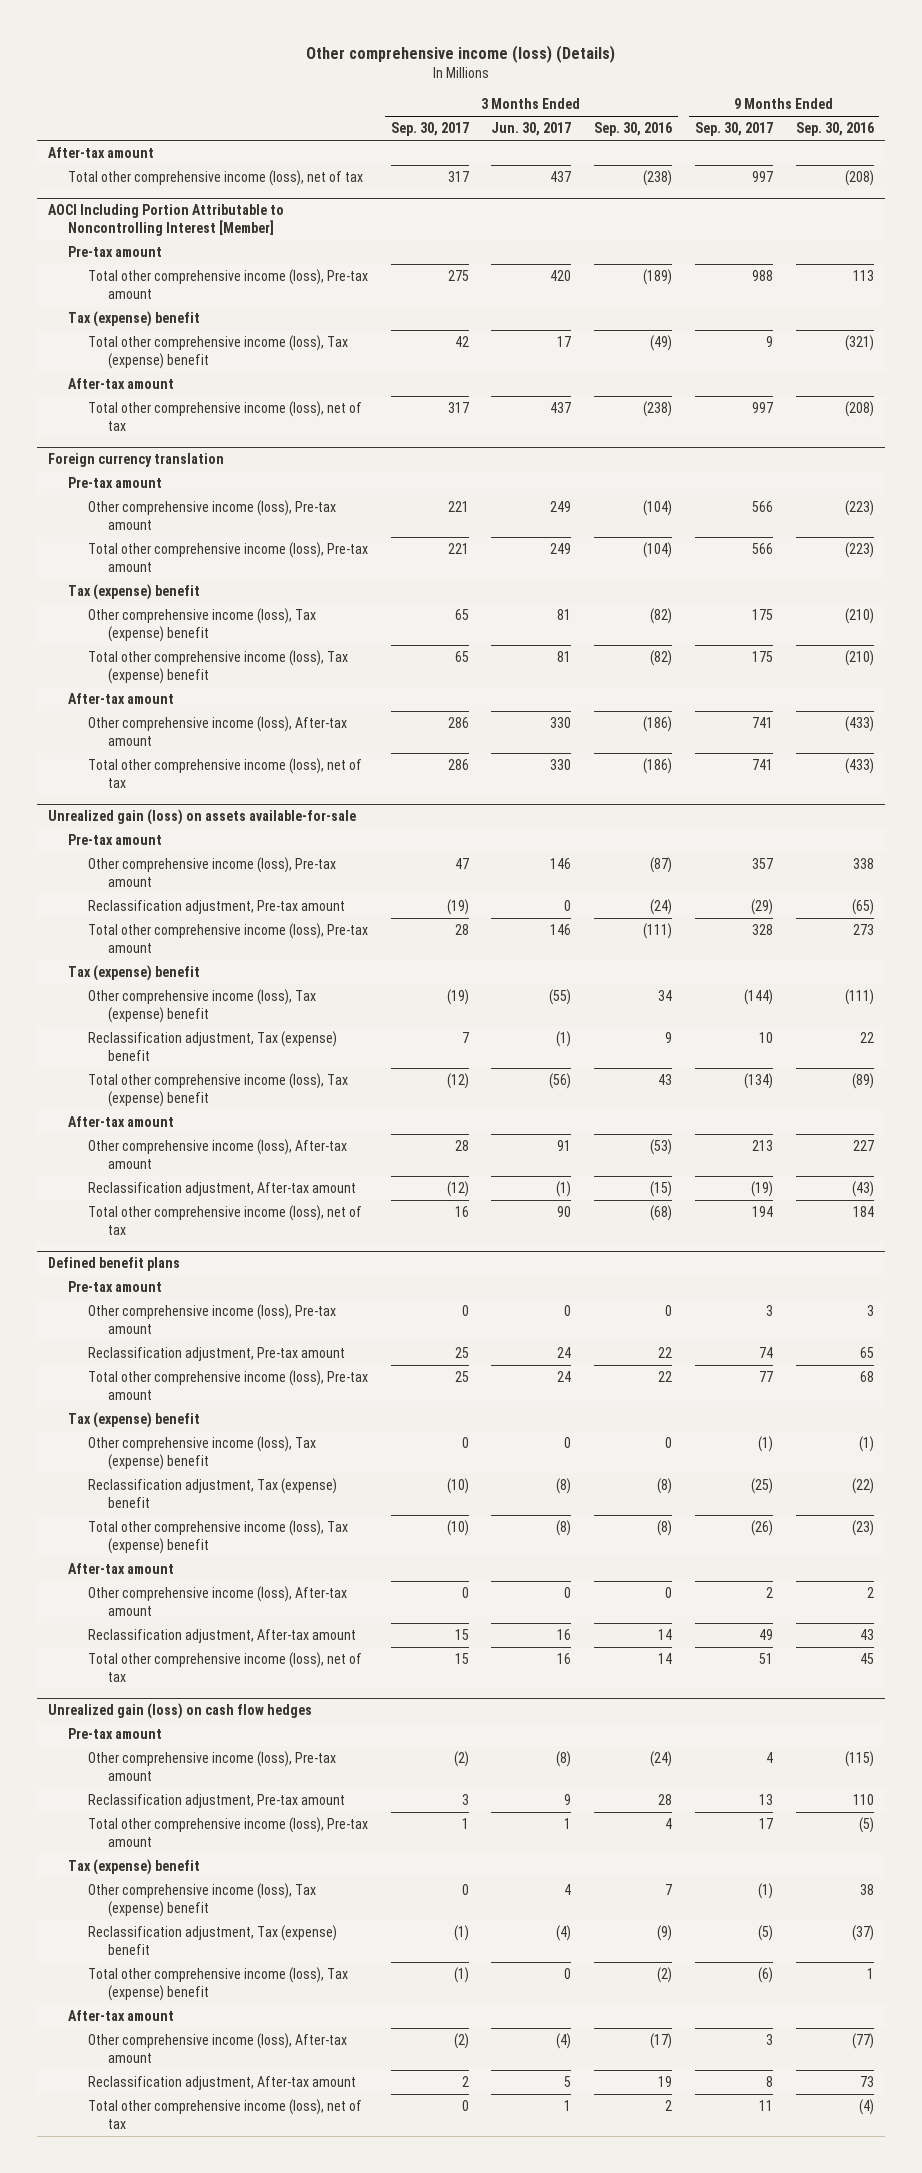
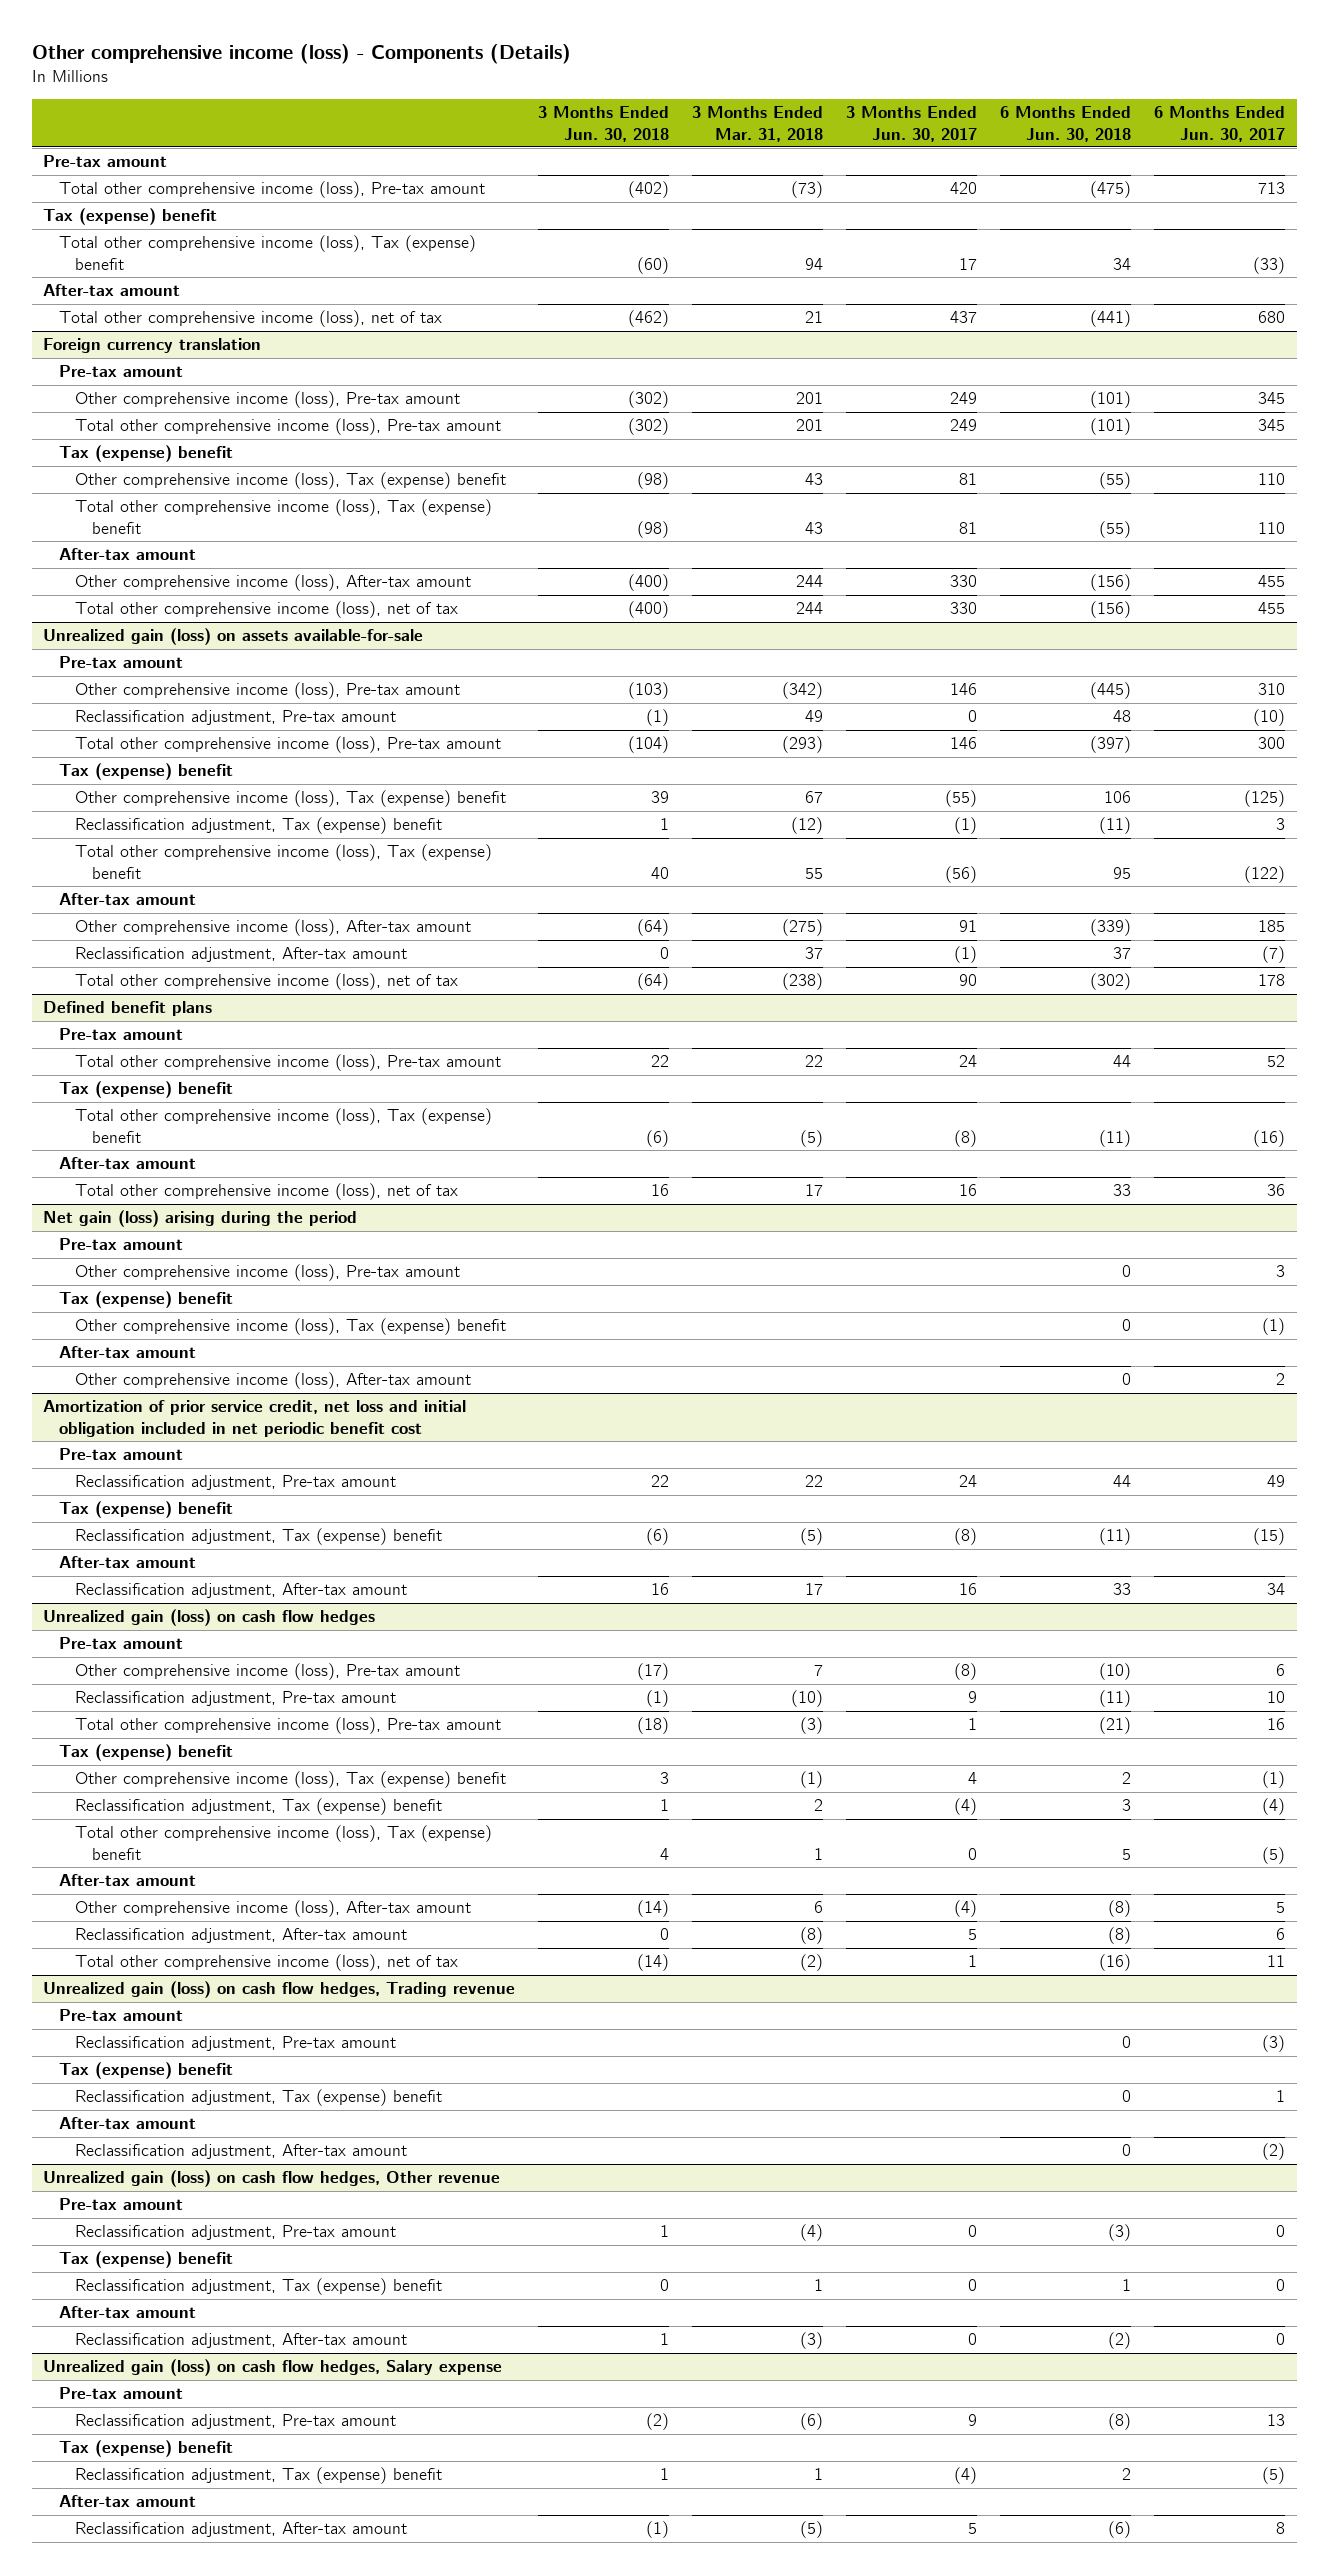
- Other comprehensive income (loss) (Details)
+ Other comprehensive income (loss) - Components (Details)
- | 3 Months Ended Sep. 30, 2017 | 3 Months Ended Jun. 30, 2017 | 3 Months Ended Sep. 30, 2016 | 9 Months Ended Sep. 30, 2017 | 9 Months Ended Sep. 30, 2016
+ | 3 Months Ended Jun. 30, 2018 | 3 Months Ended Mar. 31, 2018 | 3 Months Ended Jun. 30, 2017 | 6 Months Ended Jun. 30, 2018 | 6 Months Ended Jun. 30, 2017
- After-tax amount
- Total other comprehensive income (loss), net of tax | 317 | 437 | (238) | 997 | (208)
- AOCI Including Portion Attributable to Noncontrolling Interest [Member]
@ Defined benefit plans
- Other comprehensive income (loss), Pre-tax amount | 0 | 0 | 0 | 3 | 3
- Reclassification adjustment, Pre-tax amount | 25 | 24 | 22 | 74 | 65
- Other comprehensive income (loss), Tax (expense) benefit | 0 | 0 | 0 | (1) | (1)
- Reclassification adjustment, Tax (expense) benefit | (10) | (8) | (8) | (25) | (22)
- Other comprehensive income (loss), After-tax amount | 0 | 0 | 0 | 2 | 2
- Reclassification adjustment, After-tax amount | 15 | 16 | 14 | 49 | 43
+ Net gain (loss) arising during the period
+ Pre-tax amount
+ Other comprehensive income (loss), Pre-tax amount | | | | 0 | 3
+ Tax (expense) benefit
+ Other comprehensive income (loss), Tax (expense) benefit | | | | 0 | (1)
+ After-tax amount
+ Other comprehensive income (loss), After-tax amount | | | | 0 | 2
+ Amortization of prior service credit, net loss and initial obligation included in net periodic benefit cost
+ Pre-tax amount
+ Reclassification adjustment, Pre-tax amount | 22 | 22 | 24 | 44 | 49
+ Tax (expense) benefit
+ Reclassification adjustment, Tax (expense) benefit | (6) | (5) | (8) | (11) | (15)
+ After-tax amount
+ Reclassification adjustment, After-tax amount | 16 | 17 | 16 | 33 | 34
+ Unrealized gain (loss) on cash flow hedges, Trading revenue
+ Pre-tax amount
+ Reclassification adjustment, Pre-tax amount | | | | 0 | (3)
+ Tax (expense) benefit
+ Reclassification adjustment, Tax (expense) benefit | | | | 0 | 1
+ After-tax amount
+ Reclassification adjustment, After-tax amount | | | | 0 | (2)
+ Unrealized gain (loss) on cash flow hedges, Other revenue
+ Pre-tax amount
+ Reclassification adjustment, Pre-tax amount | 1 | (4) | 0 | (3) | 0
+ Tax (expense) benefit
+ Reclassification adjustment, Tax (expense) benefit | 0 | 1 | 0 | 1 | 0
+ After-tax amount
+ Reclassification adjustment, After-tax amount | 1 | (3) | 0 | (2) | 0
+ Unrealized gain (loss) on cash flow hedges, Salary expense
+ Pre-tax amount
+ Reclassification adjustment, Pre-tax amount | (2) | (6) | 9 | (8) | 13
+ Tax (expense) benefit
+ Reclassification adjustment, Tax (expense) benefit | 1 | 1 | (4) | 2 | (5)
+ After-tax amount
+ Reclassification adjustment, After-tax amount | (1) | (5) | 5 | (6) | 8

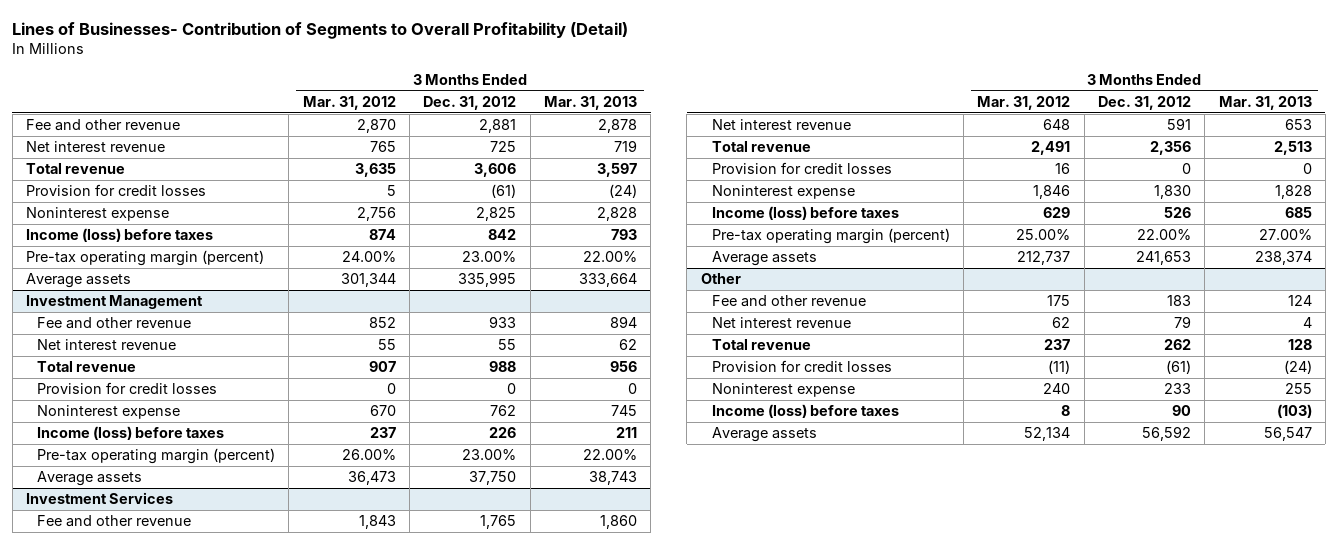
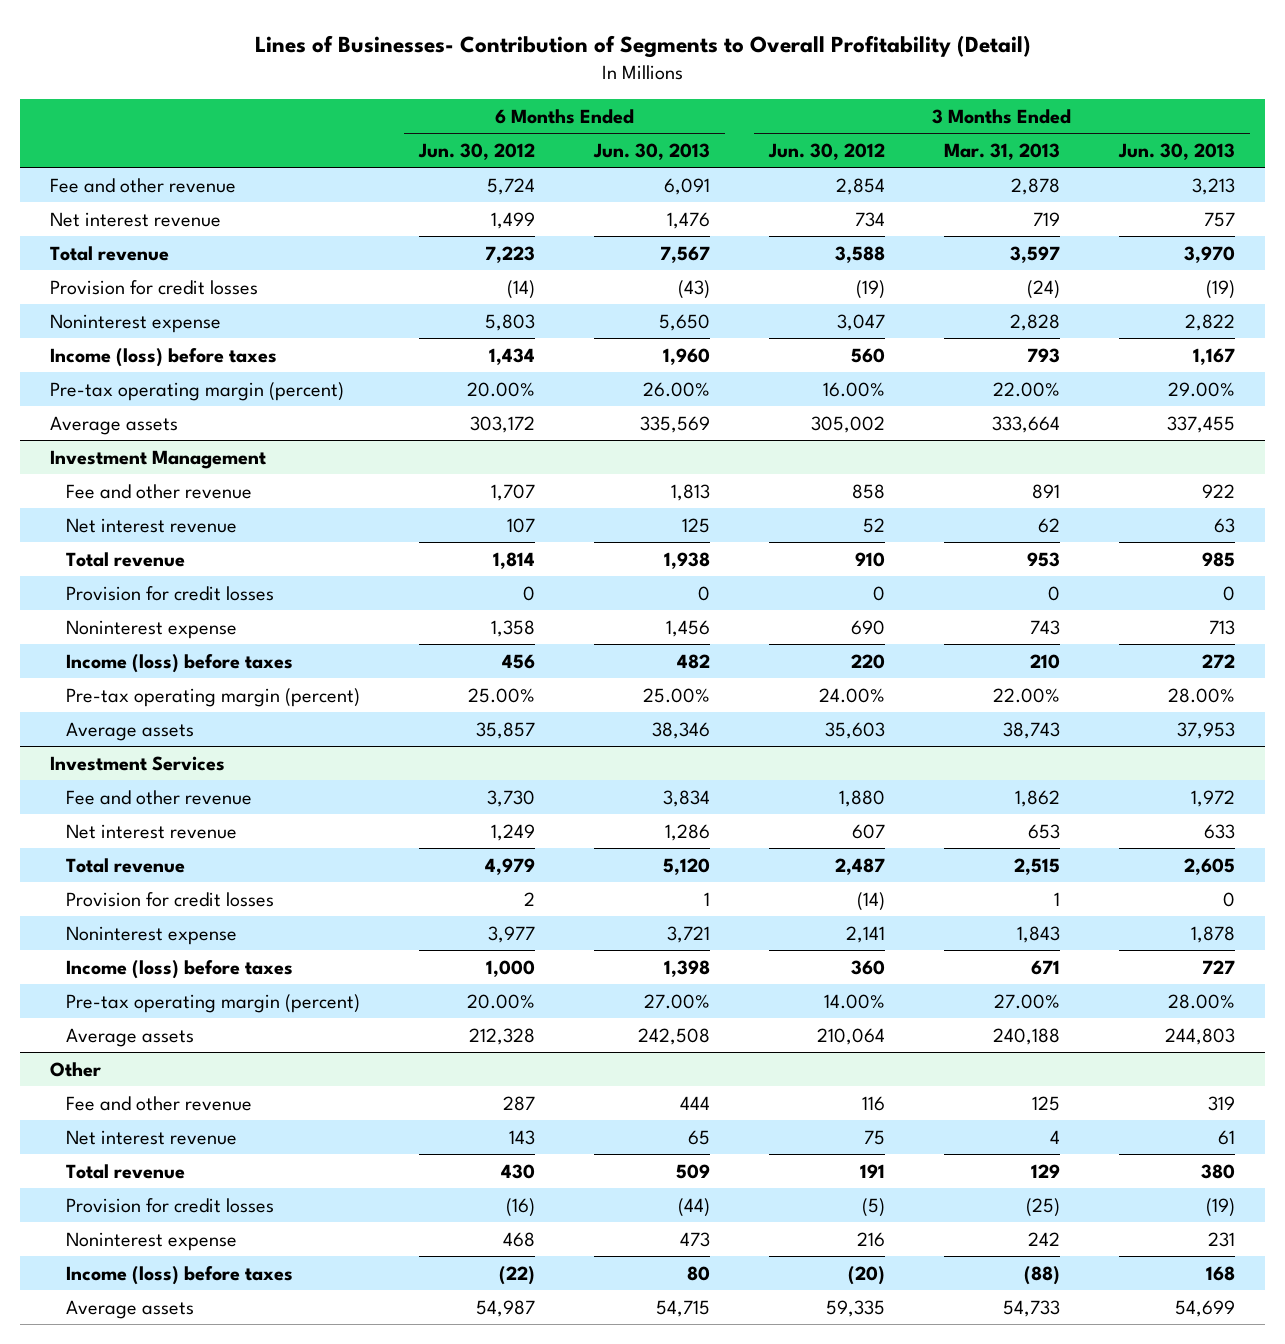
- | 3 Months Ended Mar. 31, 2012 | 3 Months Ended Dec. 31, 2012 | 3 Months Ended Mar. 31, 2013
+ | 6 Months Ended Jun. 30, 2012 | 6 Months Ended Jun. 30, 2013 | 3 Months Ended Jun. 30, 2012 | 3 Months Ended Mar. 31, 2013 | 3 Months Ended Jun. 30, 2013
@ Investment Management
- Fee and other revenue | 852 | 933 | 894
+ Fee and other revenue | 1,707 | 1,813 | 858 | 891 | 922
- Total revenue | 907 | 988 | 956
+ Total revenue | 1,814 | 1,938 | 910 | 953 | 985
- Noninterest expense | 670 | 762 | 745
- Income (loss) before taxes | 237 | 226 | 211
+ Noninterest expense | 1,358 | 1,456 | 690 | 743 | 713
+ Income (loss) before taxes | 456 | 482 | 220 | 210 | 272
@ Investment Services
- Fee and other revenue | 1,843 | 1,765 | 1,860
+ Fee and other revenue | 3,730 | 3,834 | 1,880 | 1,862 | 1,972
- Total revenue | 2,491 | 2,356 | 2,513
- Provision for credit losses | 16 | 0 | 0
- Noninterest expense | 1,846 | 1,830 | 1,828
- Income (loss) before taxes | 629 | 526 | 685
+ Total revenue | 4,979 | 5,120 | 2,487 | 2,515 | 2,605
+ Provision for credit losses | 2 | 1 | (14) | 1 | 0
+ Noninterest expense | 3,977 | 3,721 | 2,141 | 1,843 | 1,878
+ Income (loss) before taxes | 1,000 | 1,398 | 360 | 671 | 727
- Average assets | 212,737 | 241,653 | 238,374
+ Average assets | 212,328 | 242,508 | 210,064 | 240,188 | 244,803
@ Other
- Fee and other revenue | 175 | 183 | 124
+ Fee and other revenue | 287 | 444 | 116 | 125 | 319
- Total revenue | 237 | 262 | 128
- Provision for credit losses | (11) | (61) | (24)
- Noninterest expense | 240 | 233 | 255
- Income (loss) before taxes | 8 | 90 | (103)
- Average assets | 52,134 | 56,592 | 56,547
+ Total revenue | 430 | 509 | 191 | 129 | 380
+ Provision for credit losses | (16) | (44) | (5) | (25) | (19)
+ Noninterest expense | 468 | 473 | 216 | 242 | 231
+ Income (loss) before taxes | (22) | 80 | (20) | (88) | 168
+ Average assets | 54,987 | 54,715 | 59,335 | 54,733 | 54,699

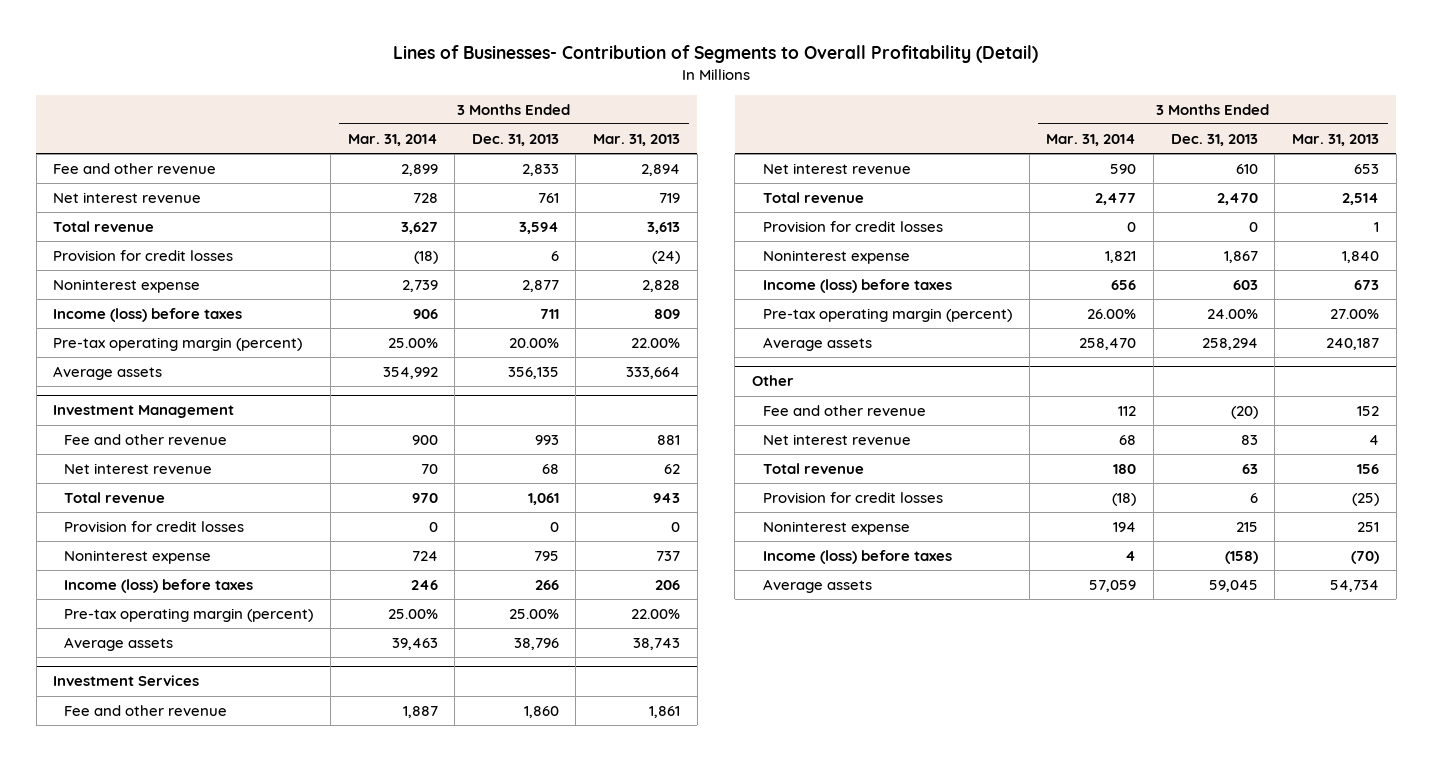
- | 6 Months Ended Jun. 30, 2012 | 6 Months Ended Jun. 30, 2013 | 3 Months Ended Jun. 30, 2012 | 3 Months Ended Mar. 31, 2013 | 3 Months Ended Jun. 30, 2013
+ | 3 Months Ended Mar. 31, 2014 | 3 Months Ended Dec. 31, 2013 | 3 Months Ended Mar. 31, 2013
- Fee and other revenue | 5,724 | 6,091 | 2,854 | 2,878 | 3,213
+ Fee and other revenue | 2,899 | 2,833 | 2,894
- Total revenue | 7,223 | 7,567 | 3,588 | 3,597 | 3,970
+ Total revenue | 3,627 | 3,594 | 3,613
- Income (loss) before taxes | 1,434 | 1,960 | 560 | 793 | 1,167
+ Income (loss) before taxes | 906 | 711 | 809
@ Investment Management
- Fee and other revenue | 1,707 | 1,813 | 858 | 891 | 922
+ Fee and other revenue | 900 | 993 | 881
- Total revenue | 1,814 | 1,938 | 910 | 953 | 985
+ Total revenue | 970 | 1,061 | 943
- Noninterest expense | 1,358 | 1,456 | 690 | 743 | 713
- Income (loss) before taxes | 456 | 482 | 220 | 210 | 272
+ Noninterest expense | 724 | 795 | 737
+ Income (loss) before taxes | 246 | 266 | 206
@ Investment Services
- Fee and other revenue | 3,730 | 3,834 | 1,880 | 1,862 | 1,972
+ Fee and other revenue | 1,887 | 1,860 | 1,861
- Total revenue | 4,979 | 5,120 | 2,487 | 2,515 | 2,605
+ Total revenue | 2,477 | 2,470 | 2,514
- Noninterest expense | 3,977 | 3,721 | 2,141 | 1,843 | 1,878
- Income (loss) before taxes | 1,000 | 1,398 | 360 | 671 | 727
+ Noninterest expense | 1,821 | 1,867 | 1,840
+ Income (loss) before taxes | 656 | 603 | 673
- Average assets | 212,328 | 242,508 | 210,064 | 240,188 | 244,803
+ Average assets | 258,470 | 258,294 | 240,187
@ Other
- Fee and other revenue | 287 | 444 | 116 | 125 | 319
+ Fee and other revenue | 112 | (20) | 152
- Total revenue | 430 | 509 | 191 | 129 | 380
+ Total revenue | 180 | 63 | 156
- Noninterest expense | 468 | 473 | 216 | 242 | 231
- Income (loss) before taxes | (22) | 80 | (20) | (88) | 168
- Average assets | 54,987 | 54,715 | 59,335 | 54,733 | 54,699
+ Noninterest expense | 194 | 215 | 251
+ Income (loss) before taxes | 4 | (158) | (70)
+ Average assets | 57,059 | 59,045 | 54,734

